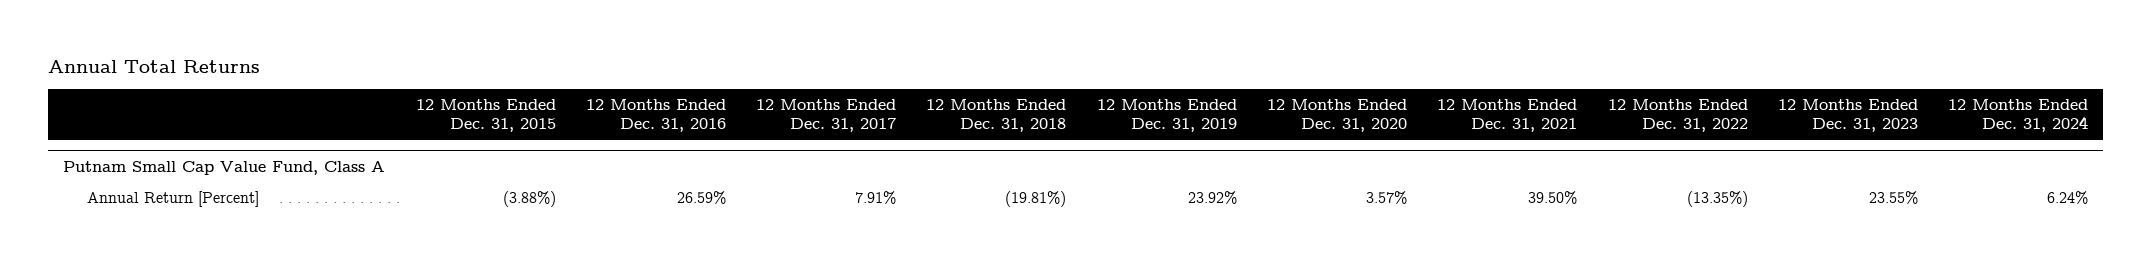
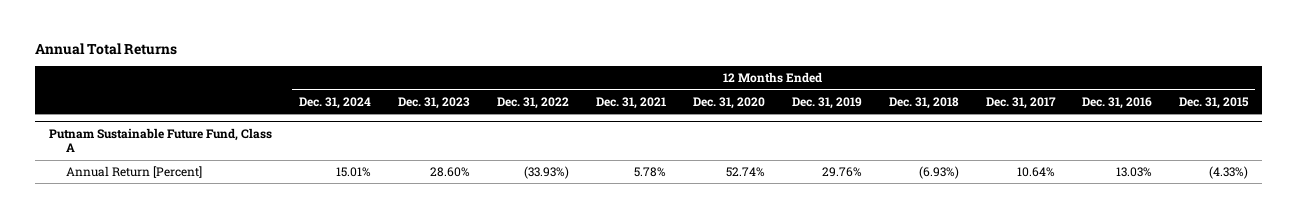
- | 12 Months Ended Dec. 31, 2015 | 12 Months Ended Dec. 31, 2016 | 12 Months Ended Dec. 31, 2017 | 12 Months Ended Dec. 31, 2018 | 12 Months Ended Dec. 31, 2019 | 12 Months Ended Dec. 31, 2020 | 12 Months Ended Dec. 31, 2021 | 12 Months Ended Dec. 31, 2022 | 12 Months Ended Dec. 31, 2023 | 12 Months Ended Dec. 31, 2024
+ | 12 Months Ended Dec. 31, 2024 | 12 Months Ended Dec. 31, 2023 | 12 Months Ended Dec. 31, 2022 | 12 Months Ended Dec. 31, 2021 | 12 Months Ended Dec. 31, 2020 | 12 Months Ended Dec. 31, 2019 | 12 Months Ended Dec. 31, 2018 | 12 Months Ended Dec. 31, 2017 | 12 Months Ended Dec. 31, 2016 | 12 Months Ended Dec. 31, 2015
- Putnam Small Cap Value Fund, Class A
- Annual Return [Percent] | (3.88%) | 26.59% | 7.91% | (19.81%) | 23.92% | 3.57% | 39.50% | (13.35%) | 23.55% | 6.24%
+ Putnam Sustainable Future Fund, Class A
+ Annual Return [Percent] | 15.01% | 28.60% | (33.93%) | 5.78% | 52.74% | 29.76% | (6.93%) | 10.64% | 13.03% | (4.33%)

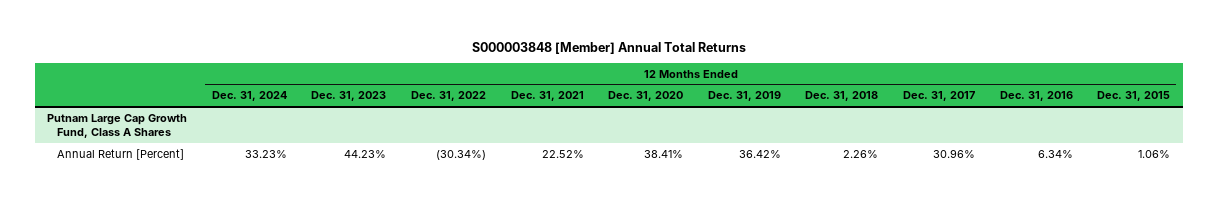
- Annual Total Returns
+ S000003848 [Member] Annual Total Returns
- Putnam Sustainable Future Fund, Class A
- Annual Return [Percent] | 15.01% | 28.60% | (33.93%) | 5.78% | 52.74% | 29.76% | (6.93%) | 10.64% | 13.03% | (4.33%)
+ Putnam Large Cap Growth Fund, Class A Shares
+ Annual Return [Percent] | 33.23% | 44.23% | (30.34%) | 22.52% | 38.41% | 36.42% | 2.26% | 30.96% | 6.34% | 1.06%

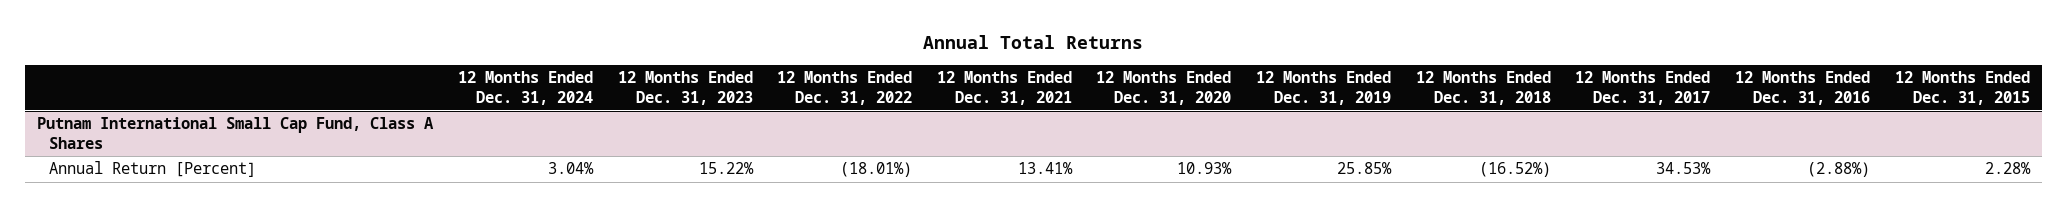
- S000003848 [Member] Annual Total Returns
+ Annual Total Returns
- Putnam Large Cap Growth Fund, Class A Shares
- Annual Return [Percent] | 33.23% | 44.23% | (30.34%) | 22.52% | 38.41% | 36.42% | 2.26% | 30.96% | 6.34% | 1.06%
+ Putnam International Small Cap Fund, Class A Shares
+ Annual Return [Percent] | 3.04% | 15.22% | (18.01%) | 13.41% | 10.93% | 25.85% | (16.52%) | 34.53% | (2.88%) | 2.28%

